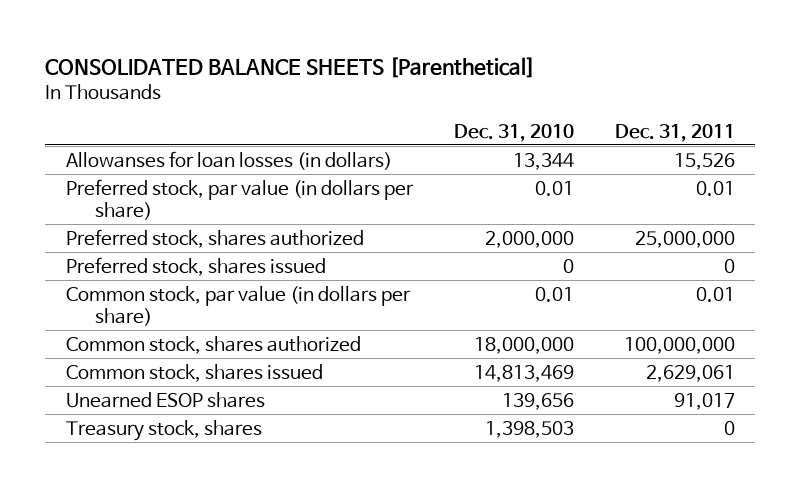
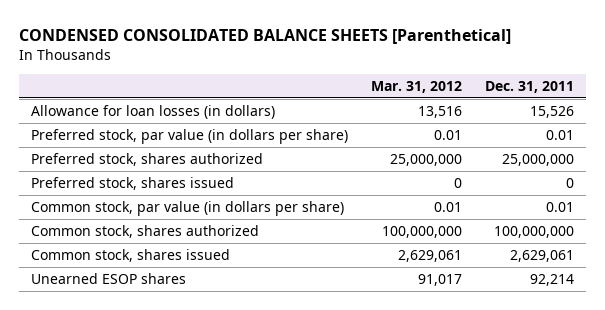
- CONSOLIDATED BALANCE SHEETS [Parenthetical]
+ CONDENSED CONSOLIDATED BALANCE SHEETS [Parenthetical]
- | Dec. 31, 2010 | Dec. 31, 2011
+ | Mar. 31, 2012 | Dec. 31, 2011
- Allowanses for loan losses (in dollars) | 13,344 | 15,526
+ Allowance for loan losses (in dollars) | 13,516 | 15,526
- Unearned ESOP shares | 139,656 | 91,017
- Treasury stock, shares | 1,398,503 | 0
+ Unearned ESOP shares | 91,017 | 92,214

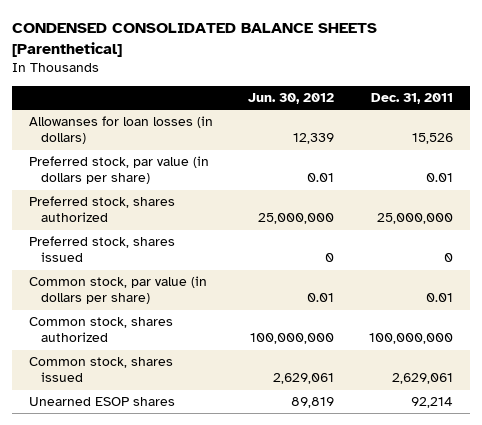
- | Mar. 31, 2012 | Dec. 31, 2011
+ | Jun. 30, 2012 | Dec. 31, 2011
- Allowance for loan losses (in dollars) | 13,516 | 15,526
+ Allowanses for loan losses (in dollars) | 12,339 | 15,526

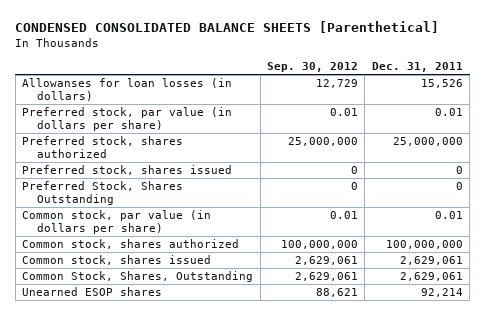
- | Jun. 30, 2012 | Dec. 31, 2011
+ | Sep. 30, 2012 | Dec. 31, 2011
+ Preferred Stock, Shares Outstanding | 0 | 0
+ Common Stock, Shares, Outstanding | 2,629,061 | 2,629,061

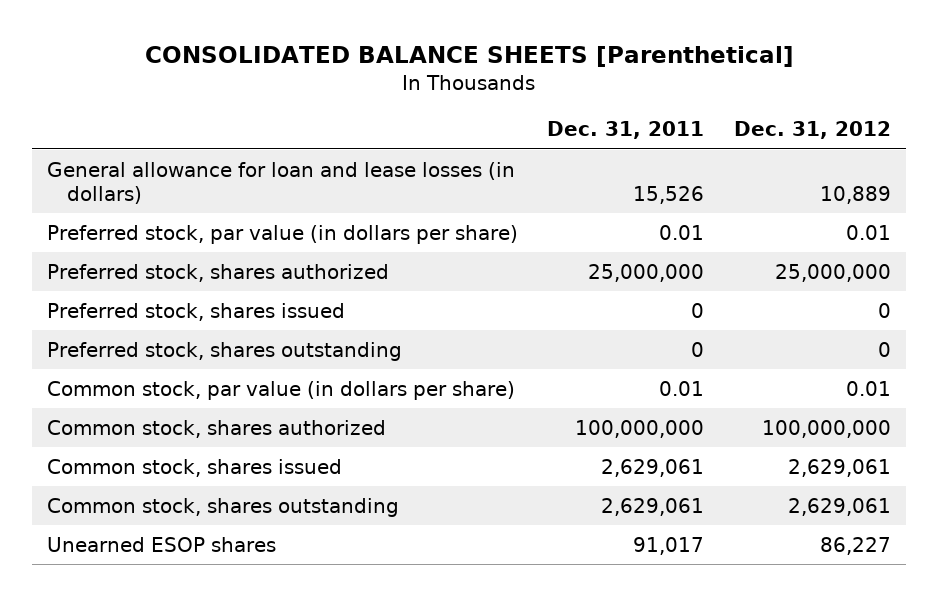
- CONDENSED CONSOLIDATED BALANCE SHEETS [Parenthetical]
+ CONSOLIDATED BALANCE SHEETS [Parenthetical]
- | Sep. 30, 2012 | Dec. 31, 2011
+ | Dec. 31, 2011 | Dec. 31, 2012
- Allowanses for loan losses (in dollars) | 12,729 | 15,526
+ General allowance for loan and lease losses (in dollars) | 15,526 | 10,889
- Preferred Stock, Shares Outstanding | 0 | 0
+ Preferred stock, shares outstanding | 0 | 0
- Common Stock, Shares, Outstanding | 2,629,061 | 2,629,061
- Unearned ESOP shares | 88,621 | 92,214
+ Common stock, shares outstanding | 2,629,061 | 2,629,061
+ Unearned ESOP shares | 91,017 | 86,227

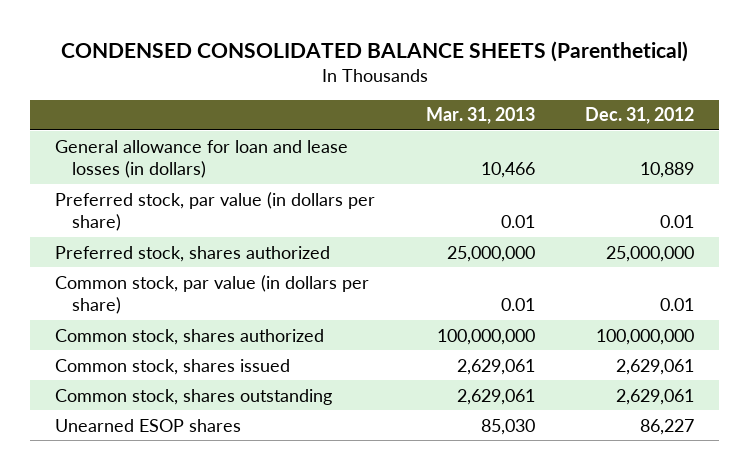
- CONSOLIDATED BALANCE SHEETS [Parenthetical]
+ CONDENSED CONSOLIDATED BALANCE SHEETS (Parenthetical)
- | Dec. 31, 2011 | Dec. 31, 2012
+ | Mar. 31, 2013 | Dec. 31, 2012
- Preferred stock, shares issued | 0 | 0
- Preferred stock, shares outstanding | 0 | 0

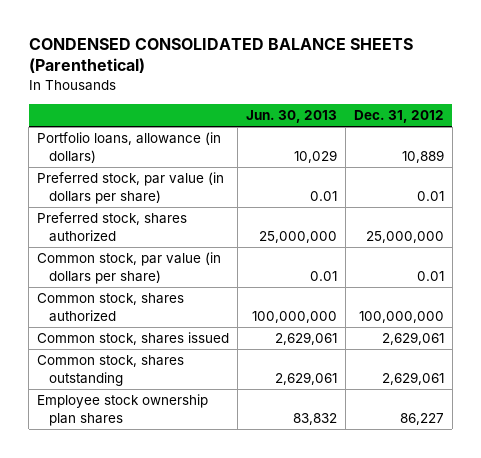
- | Mar. 31, 2013 | Dec. 31, 2012
+ | Jun. 30, 2013 | Dec. 31, 2012
- General allowance for loan and lease losses (in dollars) | 10,466 | 10,889
+ Portfolio loans, allowance (in dollars) | 10,029 | 10,889
- Unearned ESOP shares | 85,030 | 86,227
+ Employee stock ownership plan shares | 83,832 | 86,227

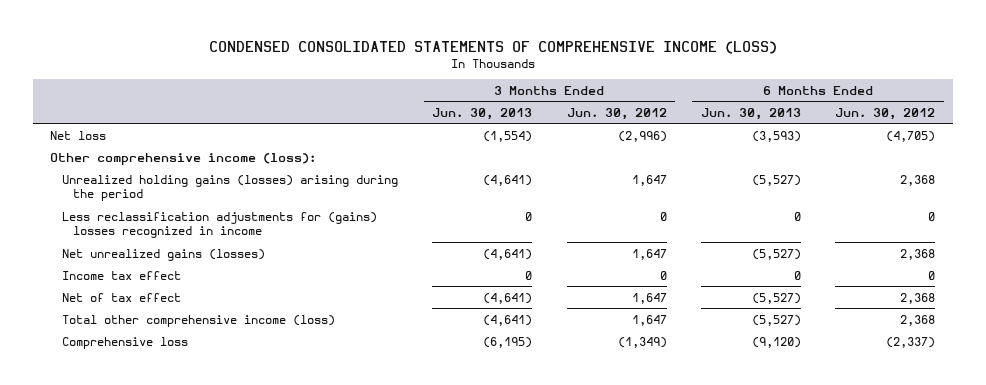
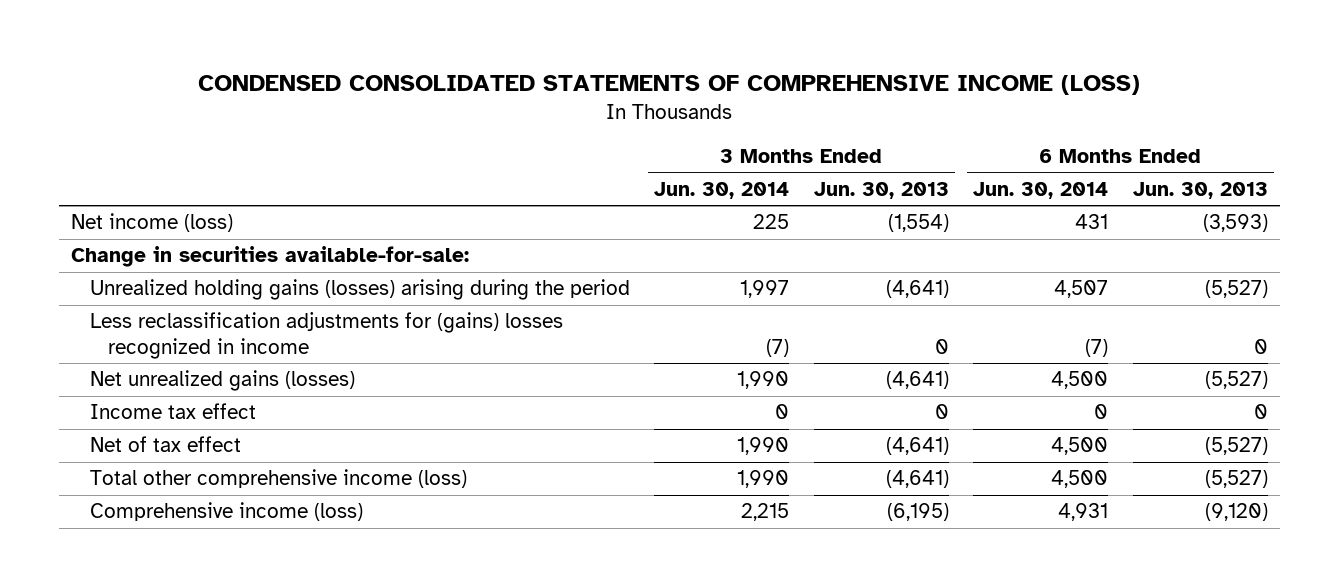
- | 3 Months Ended Jun. 30, 2013 | 3 Months Ended Jun. 30, 2012 | 6 Months Ended Jun. 30, 2013 | 6 Months Ended Jun. 30, 2012
+ | 3 Months Ended Jun. 30, 2014 | 3 Months Ended Jun. 30, 2013 | 6 Months Ended Jun. 30, 2014 | 6 Months Ended Jun. 30, 2013
- Net loss | (1,554) | (2,996) | (3,593) | (4,705)
- Other comprehensive income (loss):
+ Net income (loss) | 225 | (1,554) | 431 | (3,593)
+ Change in securities available-for-sale:
- Comprehensive loss | (6,195) | (1,349) | (9,120) | (2,337)
+ Comprehensive income (loss) | 2,215 | (6,195) | 4,931 | (9,120)

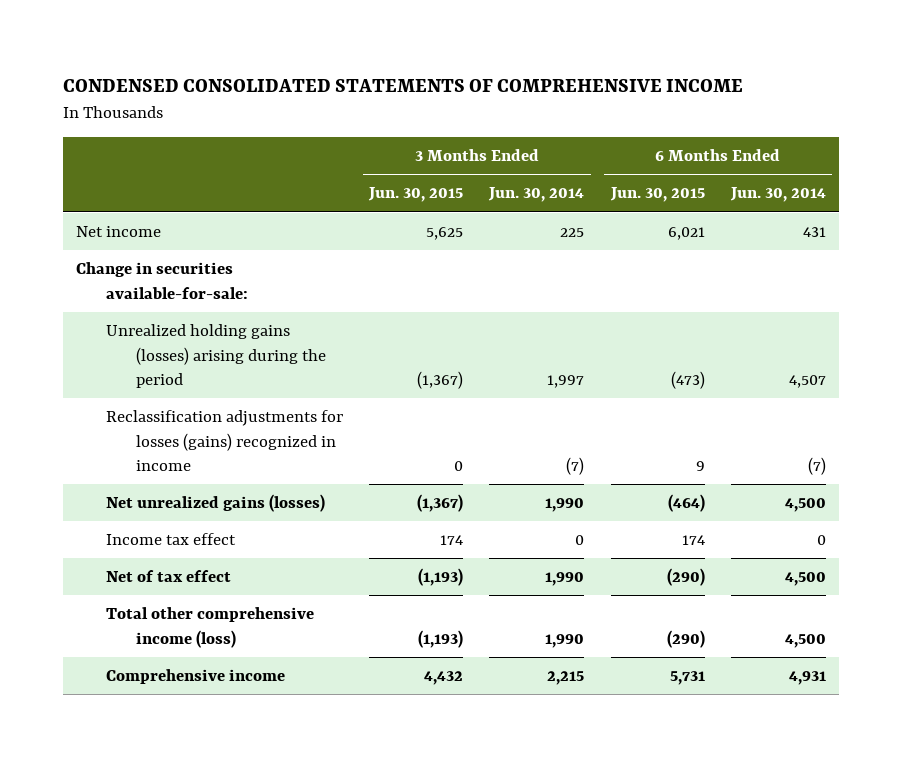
- CONDENSED CONSOLIDATED STATEMENTS OF COMPREHENSIVE INCOME (LOSS)
+ CONDENSED CONSOLIDATED STATEMENTS OF COMPREHENSIVE INCOME
- | 3 Months Ended Jun. 30, 2014 | 3 Months Ended Jun. 30, 2013 | 6 Months Ended Jun. 30, 2014 | 6 Months Ended Jun. 30, 2013
+ | 3 Months Ended Jun. 30, 2015 | 3 Months Ended Jun. 30, 2014 | 6 Months Ended Jun. 30, 2015 | 6 Months Ended Jun. 30, 2014
- Net income (loss) | 225 | (1,554) | 431 | (3,593)
+ Net income | 5,625 | 225 | 6,021 | 431
- Less reclassification adjustments for (gains) losses recognized in income | (7) | 0 | (7) | 0
+ Reclassification adjustments for losses (gains) recognized in income | 0 | (7) | 9 | (7)
- Comprehensive income (loss) | 2,215 | (6,195) | 4,931 | (9,120)
+ Comprehensive income | 4,432 | 2,215 | 5,731 | 4,931

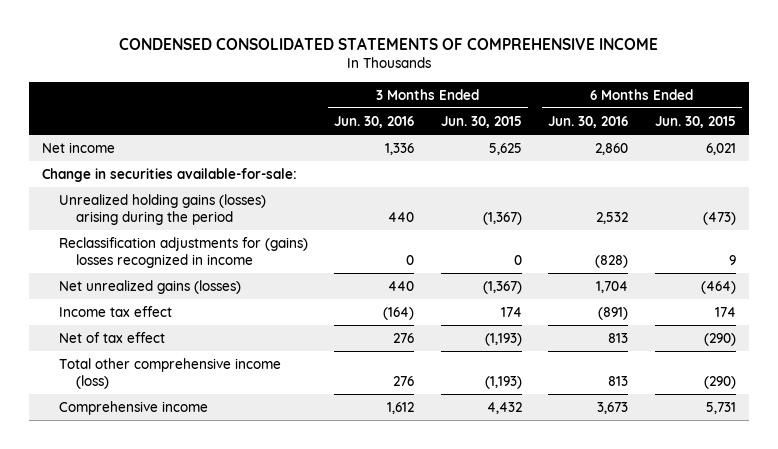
- | 3 Months Ended Jun. 30, 2015 | 3 Months Ended Jun. 30, 2014 | 6 Months Ended Jun. 30, 2015 | 6 Months Ended Jun. 30, 2014
+ | 3 Months Ended Jun. 30, 2016 | 3 Months Ended Jun. 30, 2015 | 6 Months Ended Jun. 30, 2016 | 6 Months Ended Jun. 30, 2015
- Reclassification adjustments for losses (gains) recognized in income | 0 | (7) | 9 | (7)
+ Reclassification adjustments for (gains) losses recognized in income | 0 | 0 | (828) | 9

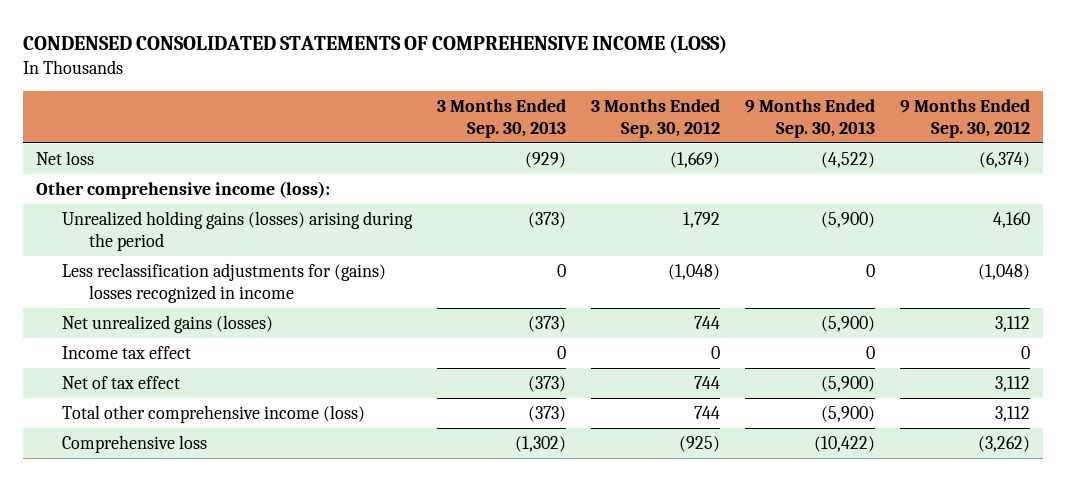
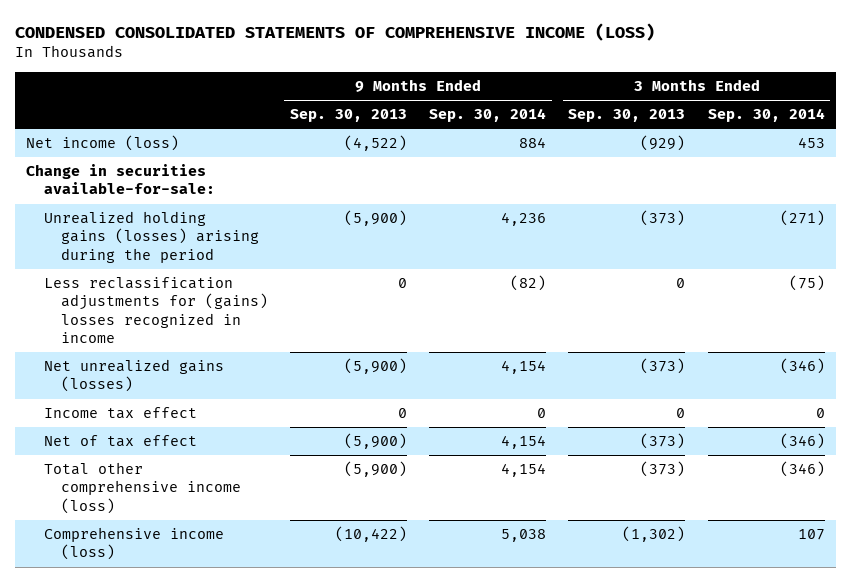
- | 3 Months Ended Sep. 30, 2013 | 3 Months Ended Sep. 30, 2012 | 9 Months Ended Sep. 30, 2013 | 9 Months Ended Sep. 30, 2012
+ | 9 Months Ended Sep. 30, 2013 | 9 Months Ended Sep. 30, 2014 | 3 Months Ended Sep. 30, 2013 | 3 Months Ended Sep. 30, 2014
- Net loss | (929) | (1,669) | (4,522) | (6,374)
- Other comprehensive income (loss):
+ Net income (loss) | (4,522) | 884 | (929) | 453
+ Change in securities available-for-sale:
- Comprehensive loss | (1,302) | (925) | (10,422) | (3,262)
+ Comprehensive income (loss) | (10,422) | 5,038 | (1,302) | 107

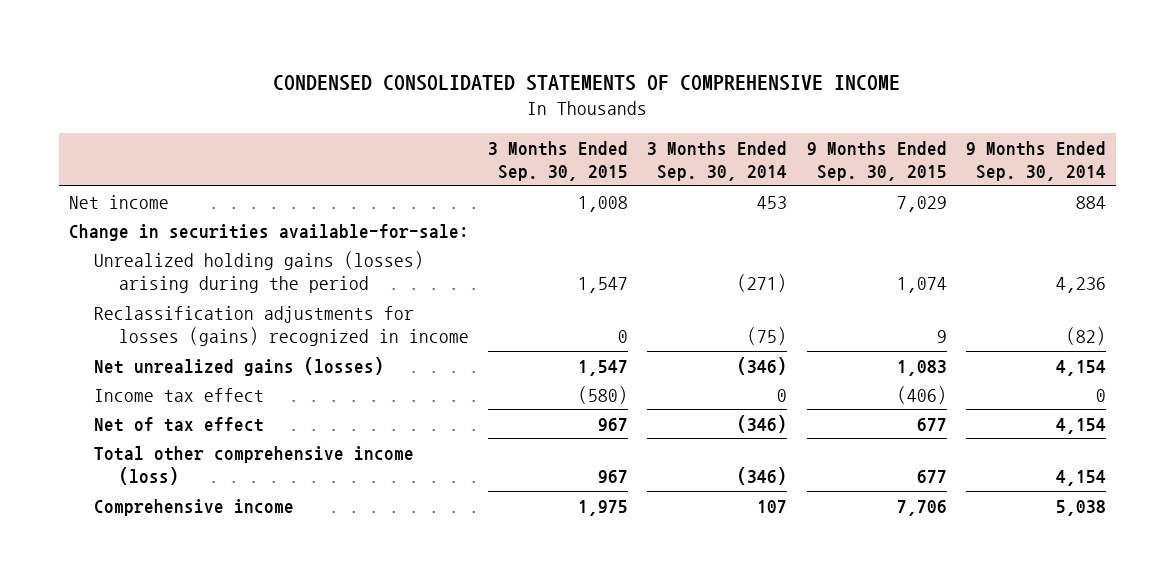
- CONDENSED CONSOLIDATED STATEMENTS OF COMPREHENSIVE INCOME (LOSS)
+ CONDENSED CONSOLIDATED STATEMENTS OF COMPREHENSIVE INCOME
- | 9 Months Ended Sep. 30, 2013 | 9 Months Ended Sep. 30, 2014 | 3 Months Ended Sep. 30, 2013 | 3 Months Ended Sep. 30, 2014
+ | 3 Months Ended Sep. 30, 2015 | 3 Months Ended Sep. 30, 2014 | 9 Months Ended Sep. 30, 2015 | 9 Months Ended Sep. 30, 2014
- Net income (loss) | (4,522) | 884 | (929) | 453
+ Net income | 1,008 | 453 | 7,029 | 884
- Less reclassification adjustments for (gains) losses recognized in income | 0 | (82) | 0 | (75)
+ Reclassification adjustments for losses (gains) recognized in income | 0 | (75) | 9 | (82)
- Comprehensive income (loss) | (10,422) | 5,038 | (1,302) | 107
+ Comprehensive income | 1,975 | 107 | 7,706 | 5,038

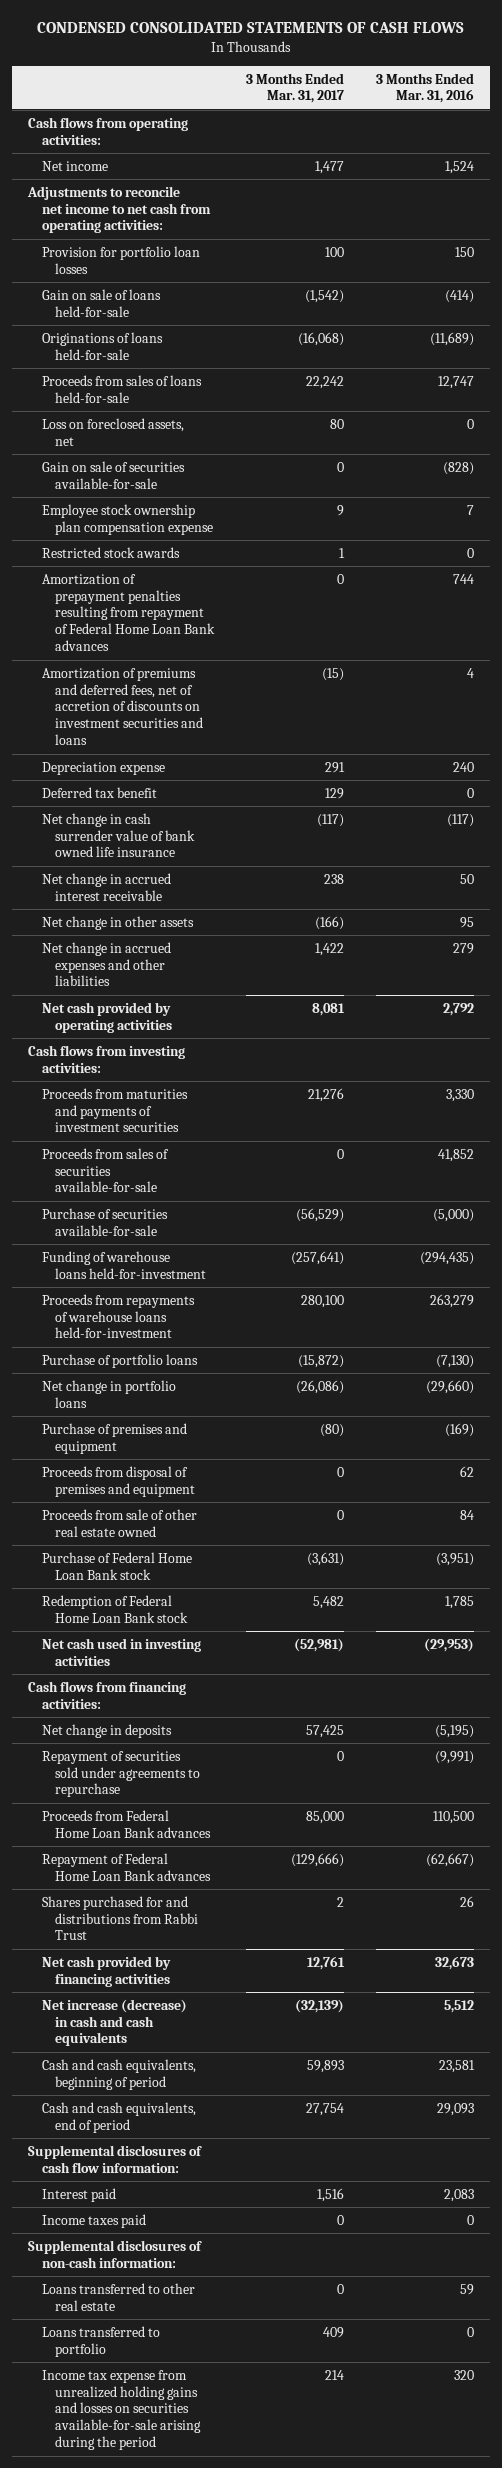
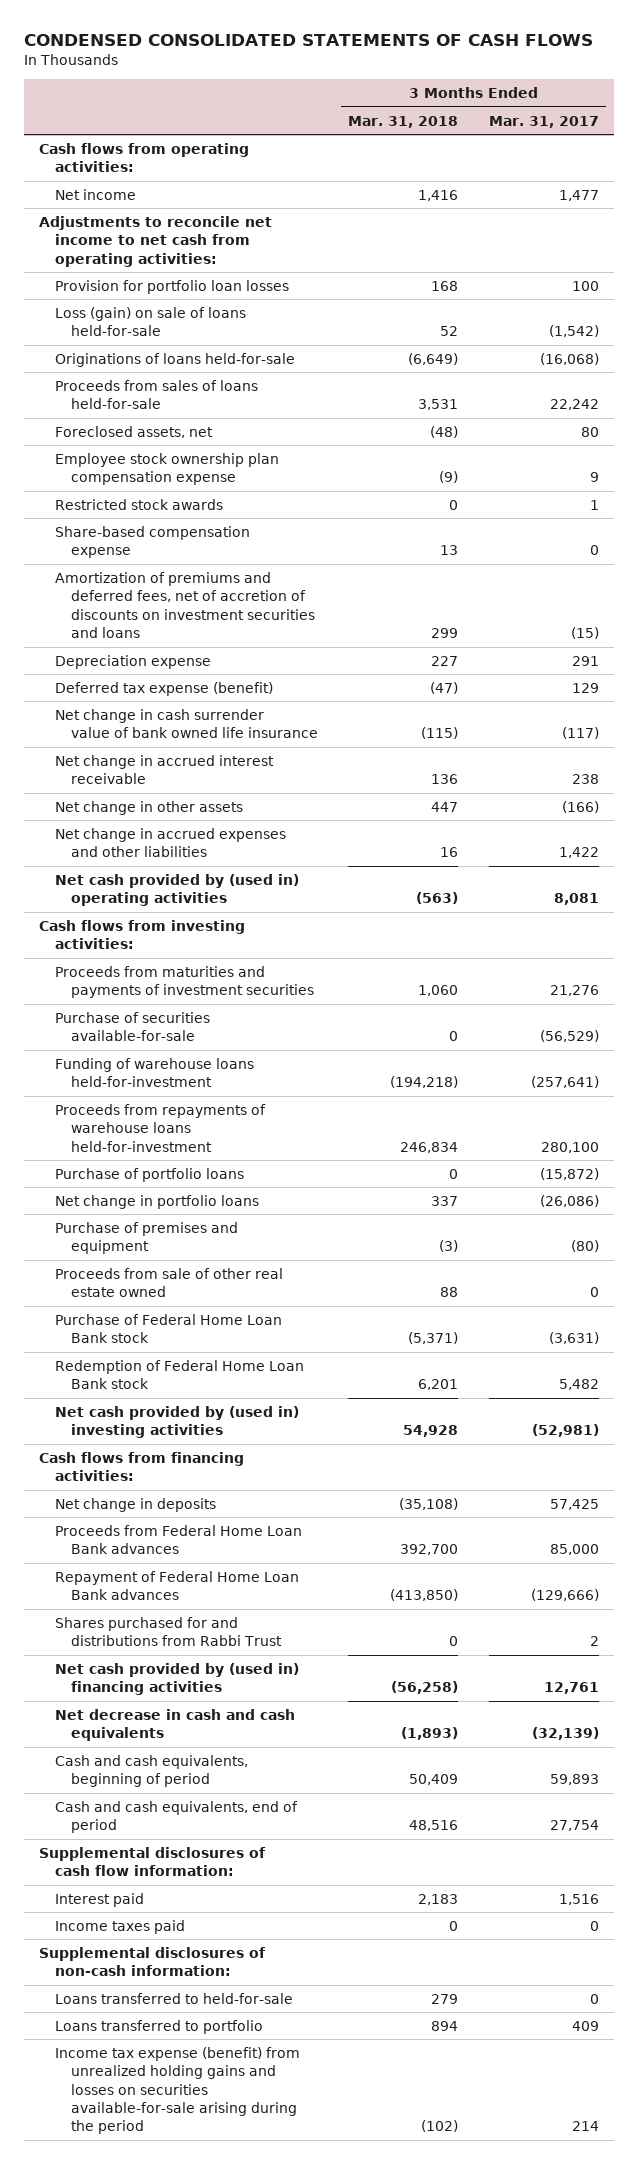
- | 3 Months Ended Mar. 31, 2017 | 3 Months Ended Mar. 31, 2016
+ | 3 Months Ended Mar. 31, 2018 | 3 Months Ended Mar. 31, 2017
- Gain on sale of loans held-for-sale | (1,542) | (414)
+ Loss (gain) on sale of loans held-for-sale | 52 | (1,542)
- Loss on foreclosed assets, net | 80 | 0
- Gain on sale of securities available-for-sale | 0 | (828)
+ Foreclosed assets, net | (48) | 80
- Amortization of prepayment penalties resulting from repayment of Federal Home Loan Bank advances | 0 | 744
+ Share-based compensation expense | 13 | 0
- Deferred tax benefit | 129 | 0
+ Deferred tax expense (benefit) | (47) | 129
- Net cash provided by operating activities | 8,081 | 2,792
+ Net cash provided by (used in) operating activities | (563) | 8,081
- Proceeds from sales of securities available-for-sale | 0 | 41,852
- Proceeds from disposal of premises and equipment | 0 | 62
- Net cash used in investing activities | (52,981) | (29,953)
+ Net cash provided by (used in) investing activities | 54,928 | (52,981)
- Repayment of securities sold under agreements to repurchase | 0 | (9,991)
- Net cash provided by financing activities | 12,761 | 32,673
- Net increase (decrease) in cash and cash equivalents | (32,139) | 5,512
+ Net cash provided by (used in) financing activities | (56,258) | 12,761
+ Net decrease in cash and cash equivalents | (1,893) | (32,139)
- Loans transferred to other real estate | 0 | 59
+ Loans transferred to held-for-sale | 279 | 0
- Income tax expense from unrealized holding gains and losses on securities available-for-sale arising during the period | 214 | 320
+ Income tax expense (benefit) from unrealized holding gains and losses on securities available-for-sale arising during the period | (102) | 214

